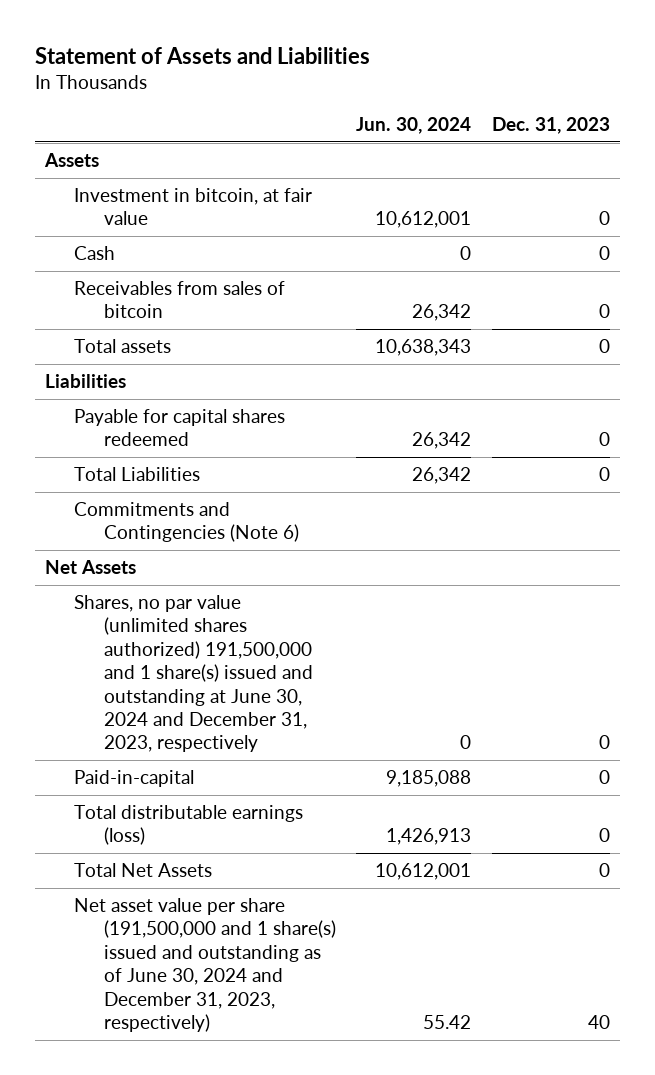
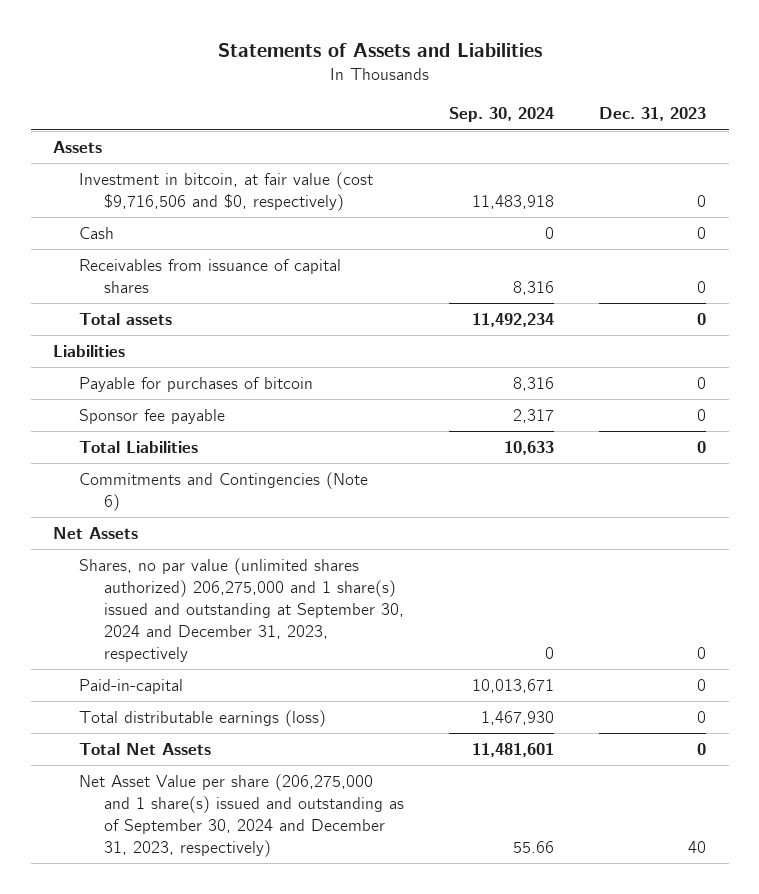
- Statement of Assets and Liabilities
+ Statements of Assets and Liabilities
- | Jun. 30, 2024 | Dec. 31, 2023
+ | Sep. 30, 2024 | Dec. 31, 2023
- Investment in bitcoin, at fair value | 10,612,001 | 0
+ Investment in bitcoin, at fair value (cost $9,716,506 and $0, respectively) | 11,483,918 | 0
- Receivables from sales of bitcoin | 26,342 | 0
+ Receivables from issuance of capital shares | 8,316 | 0
- Payable for capital shares redeemed | 26,342 | 0
+ Payable for purchases of bitcoin | 8,316 | 0
+ Sponsor fee payable | 2,317 | 0
- Shares, no par value (unlimited shares authorized) 191,500,000 and 1 share(s) issued and outstanding at June 30, 2024 and December 31, 2023, respectively | 0 | 0
+ Shares, no par value (unlimited shares authorized) 206,275,000 and 1 share(s) issued and outstanding at September 30, 2024 and December 31, 2023, respectively | 0 | 0
- Net asset value per share (191,500,000 and 1 share(s) issued and outstanding as of June 30, 2024 and December 31, 2023, respectively) | 55.42 | 40
+ Net Asset Value per share (206,275,000 and 1 share(s) issued and outstanding as of September 30, 2024 and December 31, 2023, respectively) | 55.66 | 40

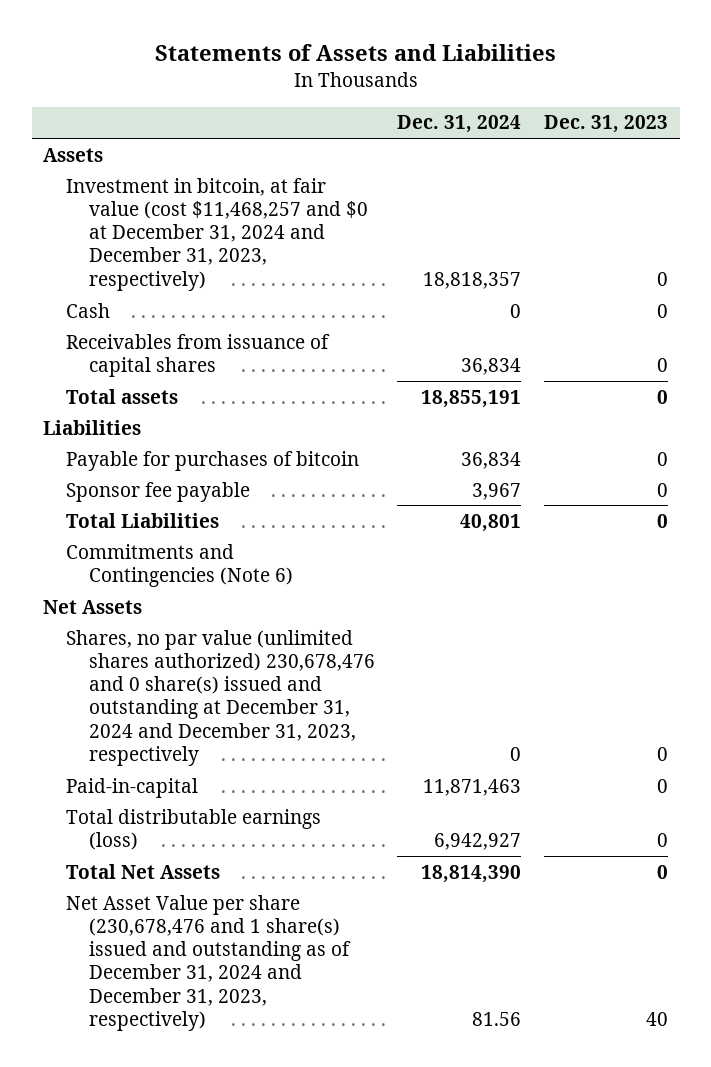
- | Sep. 30, 2024 | Dec. 31, 2023
+ | Dec. 31, 2024 | Dec. 31, 2023
- Investment in bitcoin, at fair value (cost $9,716,506 and $0, respectively) | 11,483,918 | 0
+ Investment in bitcoin, at fair value (cost $11,468,257 and $0 at December 31, 2024 and December 31, 2023, respectively) | 18,818,357 | 0
- Shares, no par value (unlimited shares authorized) 206,275,000 and 1 share(s) issued and outstanding at September 30, 2024 and December 31, 2023, respectively | 0 | 0
+ Shares, no par value (unlimited shares authorized) 230,678,476 and 0 share(s) issued and outstanding at December 31, 2024 and December 31, 2023, respectively | 0 | 0
- Net Asset Value per share (206,275,000 and 1 share(s) issued and outstanding as of September 30, 2024 and December 31, 2023, respectively) | 55.66 | 40
+ Net Asset Value per share (230,678,476 and 1 share(s) issued and outstanding as of December 31, 2024 and December 31, 2023, respectively) | 81.56 | 40

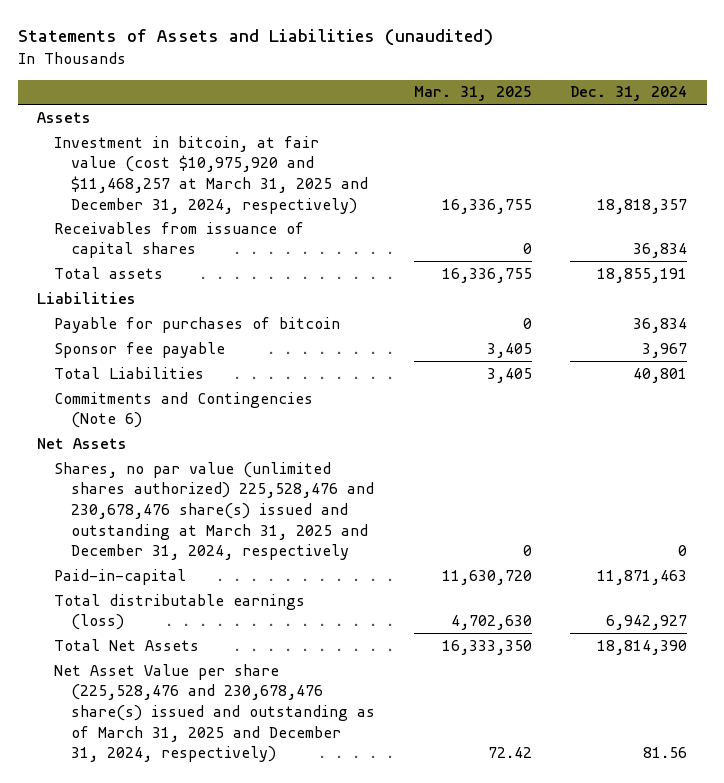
- Statements of Assets and Liabilities
+ Statements of Assets and Liabilities (unaudited)
- | Dec. 31, 2024 | Dec. 31, 2023
+ | Mar. 31, 2025 | Dec. 31, 2024
- Investment in bitcoin, at fair value (cost $11,468,257 and $0 at December 31, 2024 and December 31, 2023, respectively) | 18,818,357 | 0
- Cash | 0 | 0
+ Investment in bitcoin, at fair value (cost $10,975,920 and $11,468,257 at March 31, 2025 and December 31, 2024, respectively) | 16,336,755 | 18,818,357
- Shares, no par value (unlimited shares authorized) 230,678,476 and 0 share(s) issued and outstanding at December 31, 2024 and December 31, 2023, respectively | 0 | 0
+ Shares, no par value (unlimited shares authorized) 225,528,476 and 230,678,476 share(s) issued and outstanding at March 31, 2025 and December 31, 2024, respectively | 0 | 0
- Net Asset Value per share (230,678,476 and 1 share(s) issued and outstanding as of December 31, 2024 and December 31, 2023, respectively) | 81.56 | 40
+ Net Asset Value per share (225,528,476 and 230,678,476 share(s) issued and outstanding as of March 31, 2025 and December 31, 2024, respectively) | 72.42 | 81.56

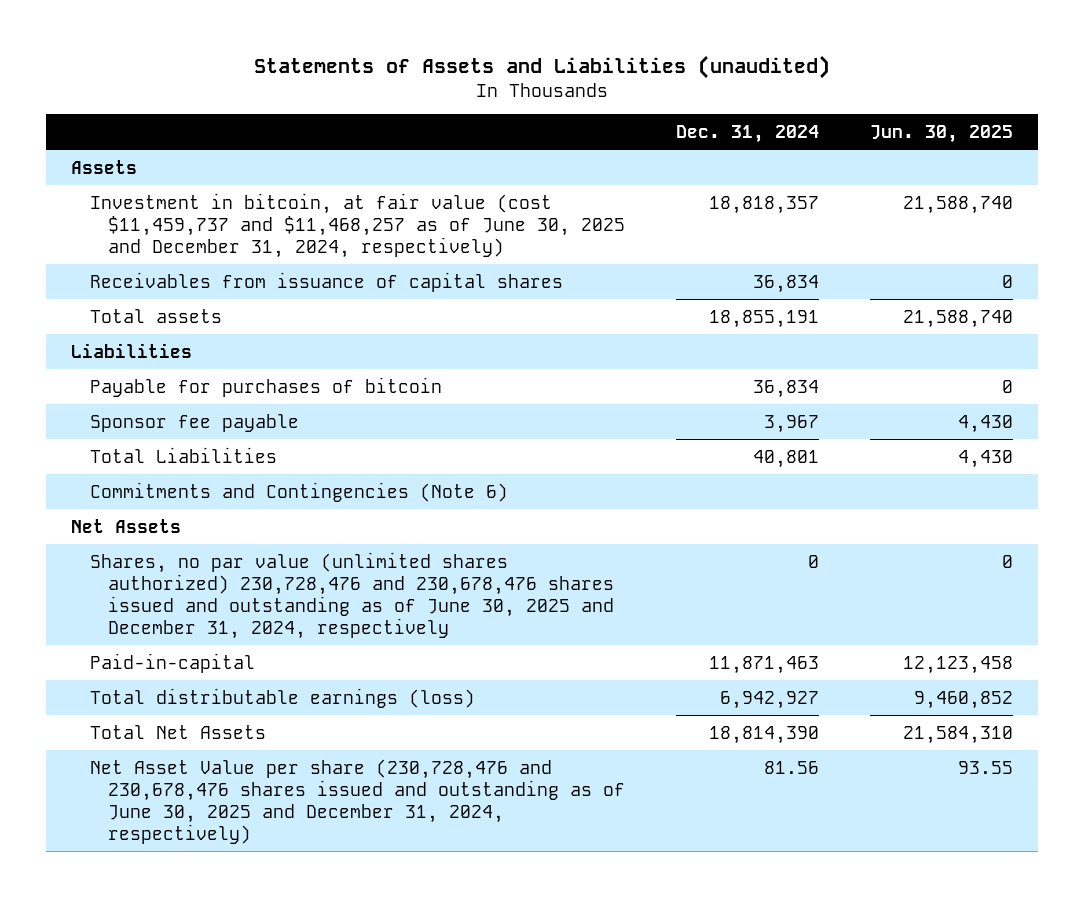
- | Mar. 31, 2025 | Dec. 31, 2024
+ | Dec. 31, 2024 | Jun. 30, 2025
- Investment in bitcoin, at fair value (cost $10,975,920 and $11,468,257 at March 31, 2025 and December 31, 2024, respectively) | 16,336,755 | 18,818,357
+ Investment in bitcoin, at fair value (cost $11,459,737 and $11,468,257 as of June 30, 2025 and December 31, 2024, respectively) | 18,818,357 | 21,588,740
- Shares, no par value (unlimited shares authorized) 225,528,476 and 230,678,476 share(s) issued and outstanding at March 31, 2025 and December 31, 2024, respectively | 0 | 0
+ Shares, no par value (unlimited shares authorized) 230,728,476 and 230,678,476 shares issued and outstanding as of June 30, 2025 and December 31, 2024, respectively | 0 | 0
- Net Asset Value per share (225,528,476 and 230,678,476 share(s) issued and outstanding as of March 31, 2025 and December 31, 2024, respectively) | 72.42 | 81.56
+ Net Asset Value per share (230,728,476 and 230,678,476 shares issued and outstanding as of June 30, 2025 and December 31, 2024, respectively) | 81.56 | 93.55

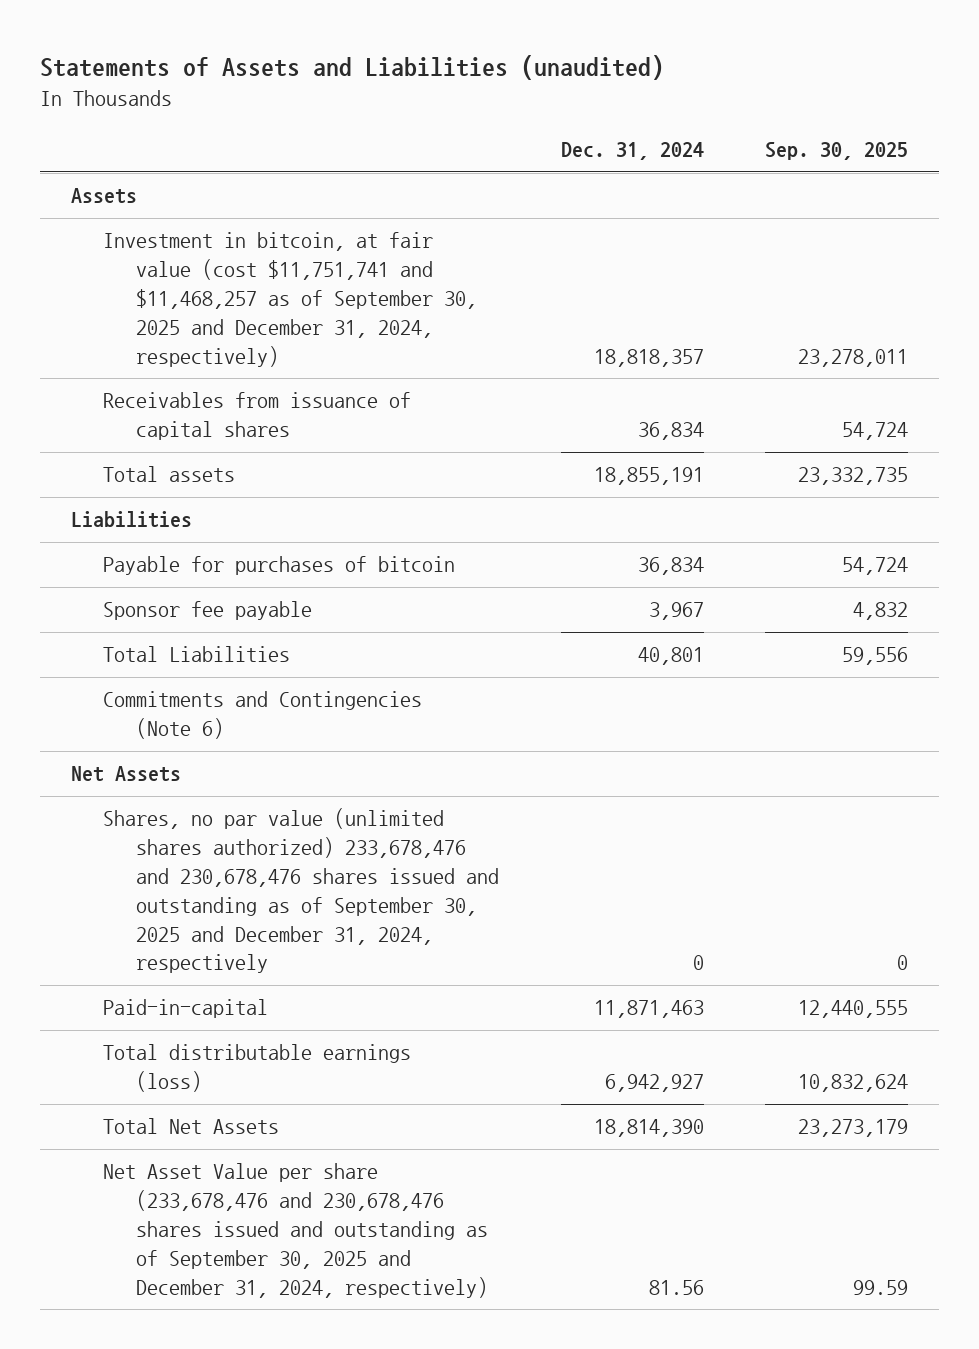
- | Dec. 31, 2024 | Jun. 30, 2025
+ | Dec. 31, 2024 | Sep. 30, 2025
- Investment in bitcoin, at fair value (cost $11,459,737 and $11,468,257 as of June 30, 2025 and December 31, 2024, respectively) | 18,818,357 | 21,588,740
+ Investment in bitcoin, at fair value (cost $11,751,741 and $11,468,257 as of September 30, 2025 and December 31, 2024, respectively) | 18,818,357 | 23,278,011
- Shares, no par value (unlimited shares authorized) 230,728,476 and 230,678,476 shares issued and outstanding as of June 30, 2025 and December 31, 2024, respectively | 0 | 0
+ Shares, no par value (unlimited shares authorized) 233,678,476 and 230,678,476 shares issued and outstanding as of September 30, 2025 and December 31, 2024, respectively | 0 | 0
- Net Asset Value per share (230,728,476 and 230,678,476 shares issued and outstanding as of June 30, 2025 and December 31, 2024, respectively) | 81.56 | 93.55
+ Net Asset Value per share (233,678,476 and 230,678,476 shares issued and outstanding as of September 30, 2025 and December 31, 2024, respectively) | 81.56 | 99.59

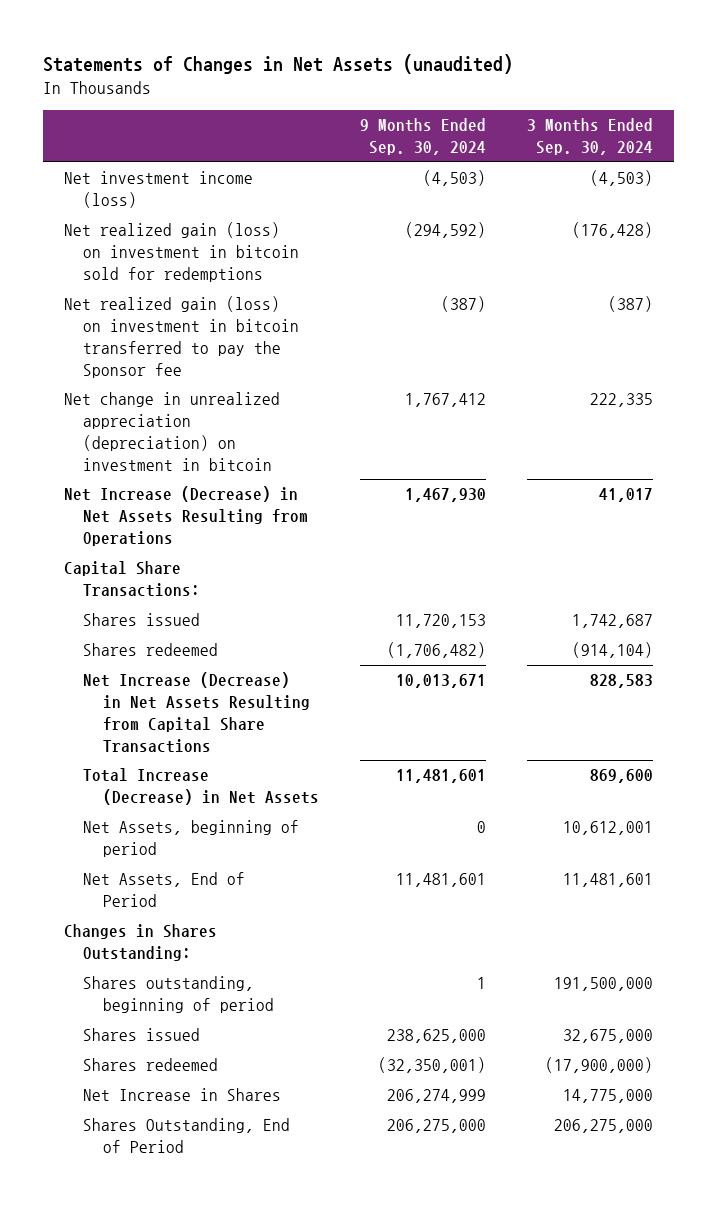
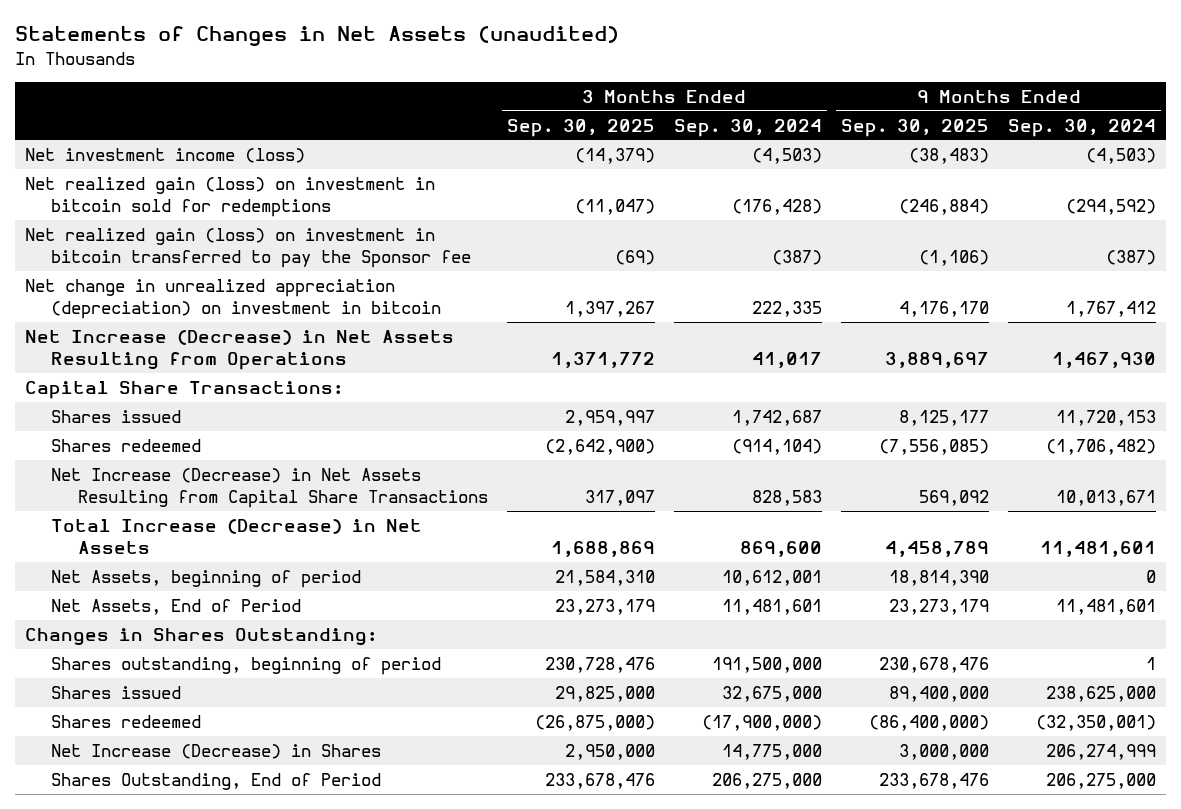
- | 9 Months Ended Sep. 30, 2024 | 3 Months Ended Sep. 30, 2024
+ | 3 Months Ended Sep. 30, 2025 | 3 Months Ended Sep. 30, 2024 | 9 Months Ended Sep. 30, 2025 | 9 Months Ended Sep. 30, 2024
- Net Increase in Shares | 206,274,999 | 14,775,000
+ Net Increase (Decrease) in Shares | 2,950,000 | 14,775,000 | 3,000,000 | 206,274,999

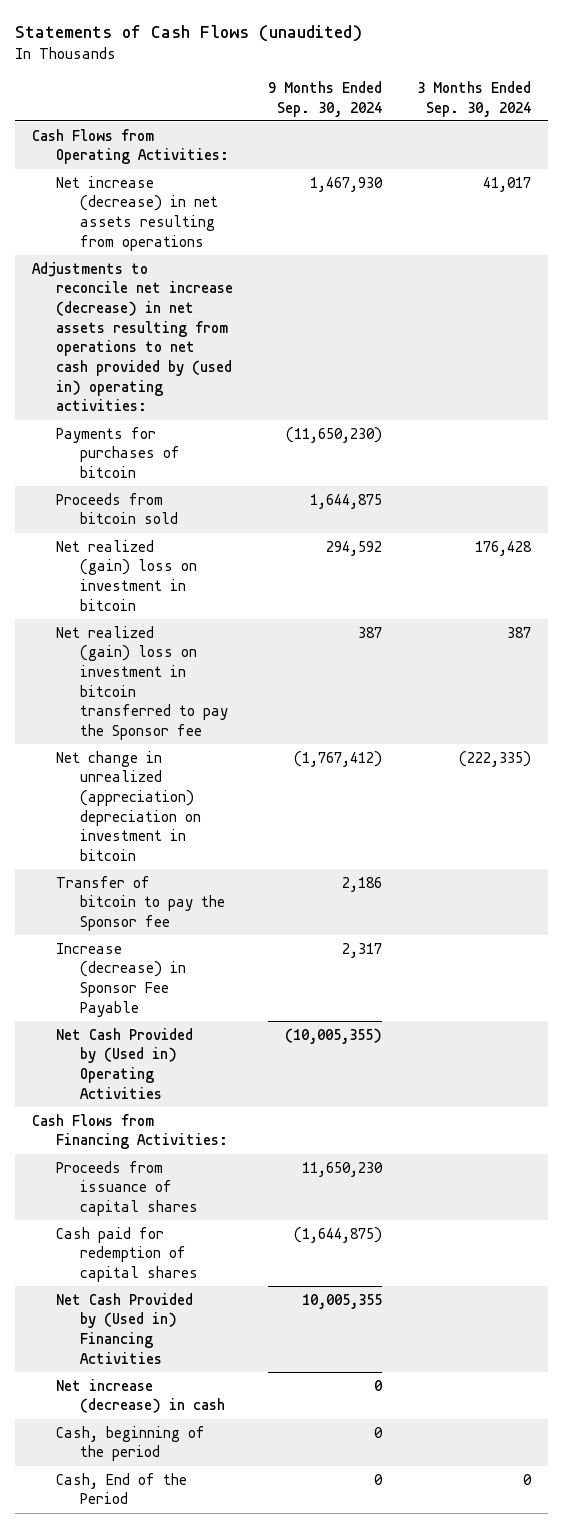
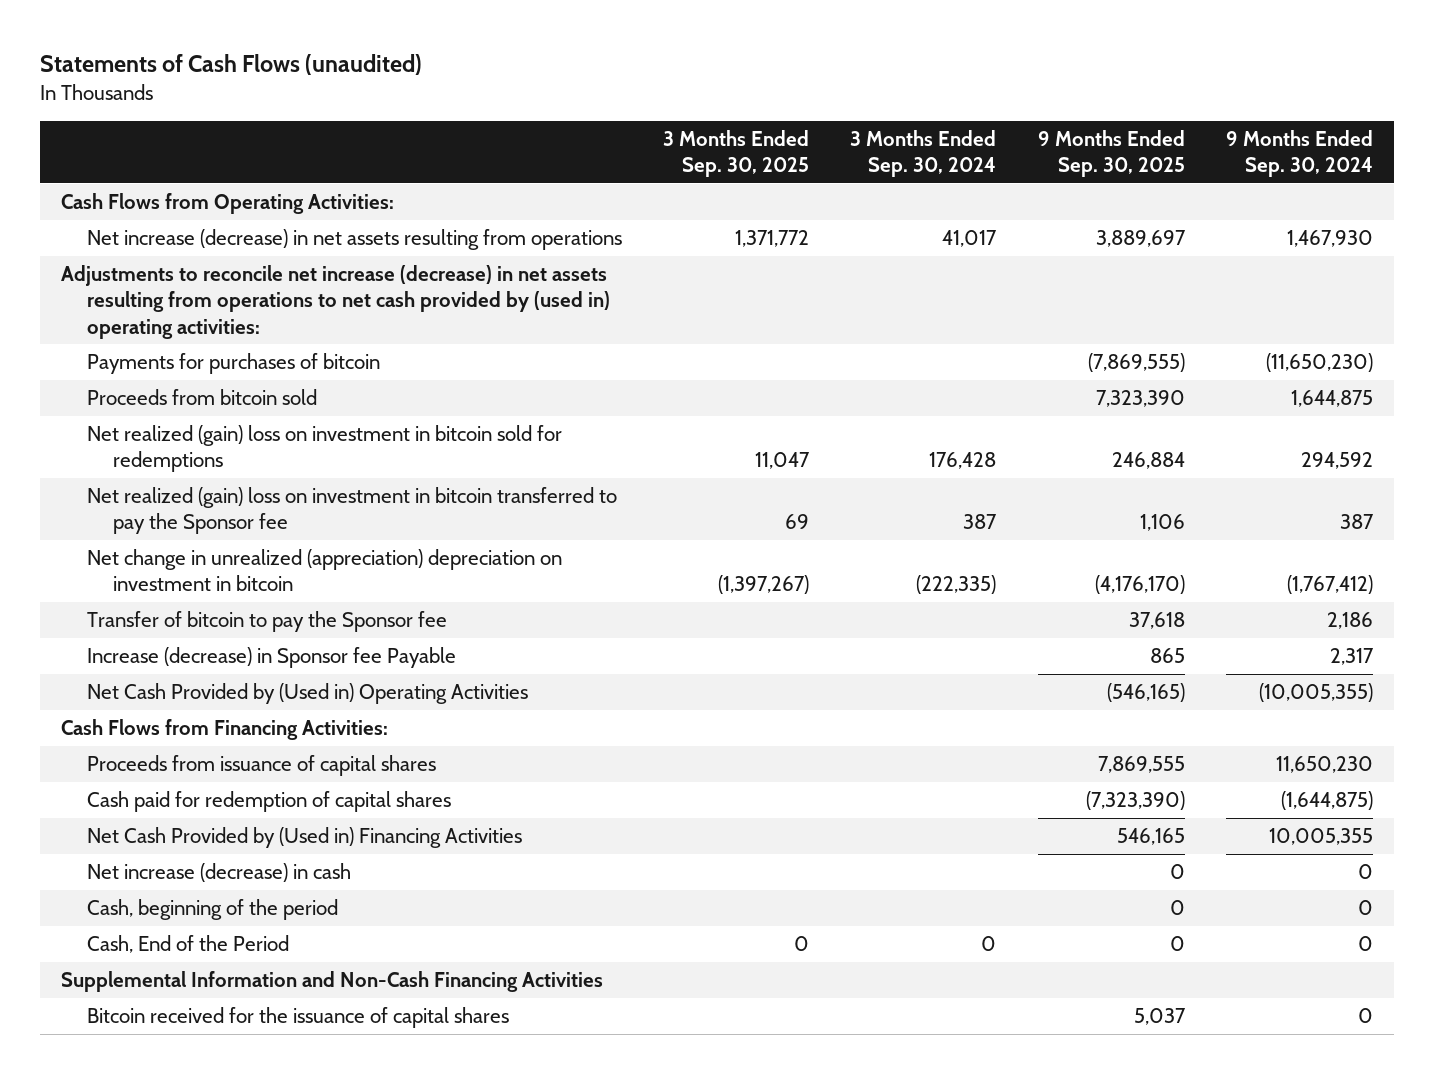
- | 9 Months Ended Sep. 30, 2024 | 3 Months Ended Sep. 30, 2024
+ | 3 Months Ended Sep. 30, 2025 | 3 Months Ended Sep. 30, 2024 | 9 Months Ended Sep. 30, 2025 | 9 Months Ended Sep. 30, 2024
- Net realized (gain) loss on investment in bitcoin | 294,592 | 176,428
+ Net realized (gain) loss on investment in bitcoin sold for redemptions | 11,047 | 176,428 | 246,884 | 294,592
- Increase (decrease) in Sponsor Fee Payable | 2,317 |
+ Increase (decrease) in Sponsor fee Payable | | | 865 | 2,317
+ Supplemental Information and Non-Cash Financing Activities
+ Bitcoin received for the issuance of capital shares | | | 5,037 | 0

